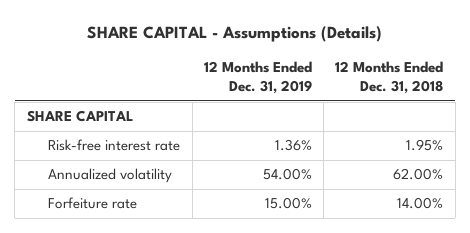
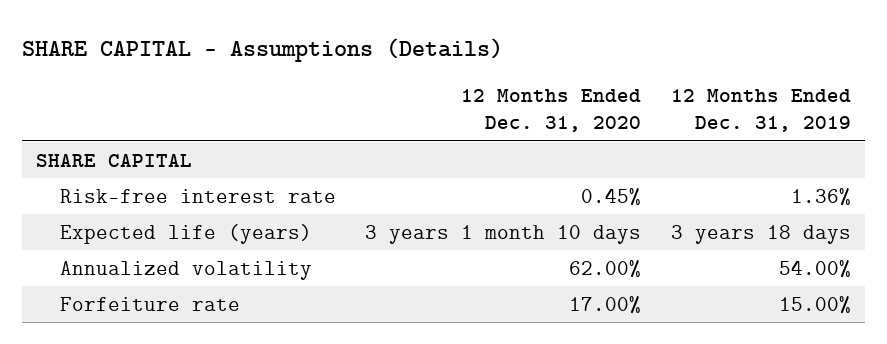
- | 12 Months Ended Dec. 31, 2019 | 12 Months Ended Dec. 31, 2018
+ | 12 Months Ended Dec. 31, 2020 | 12 Months Ended Dec. 31, 2019
+ Expected life (years) | 3 years 1 month 10 days | 3 years 18 days

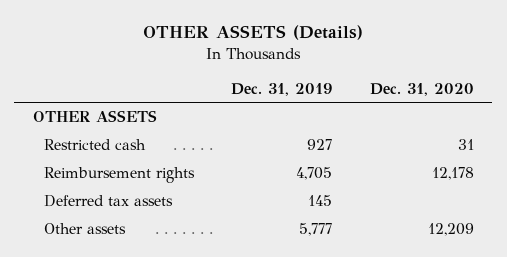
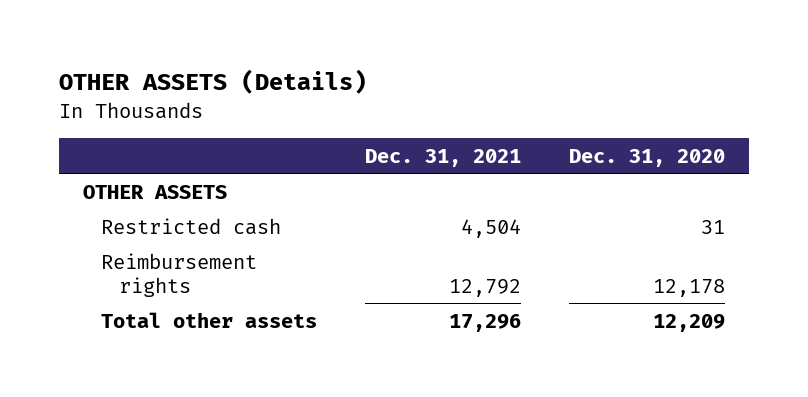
- | Dec. 31, 2019 | Dec. 31, 2020
+ | Dec. 31, 2021 | Dec. 31, 2020
- Deferred tax assets | 145 |
- Other assets | 5,777 | 12,209
+ Total other assets | 17,296 | 12,209

